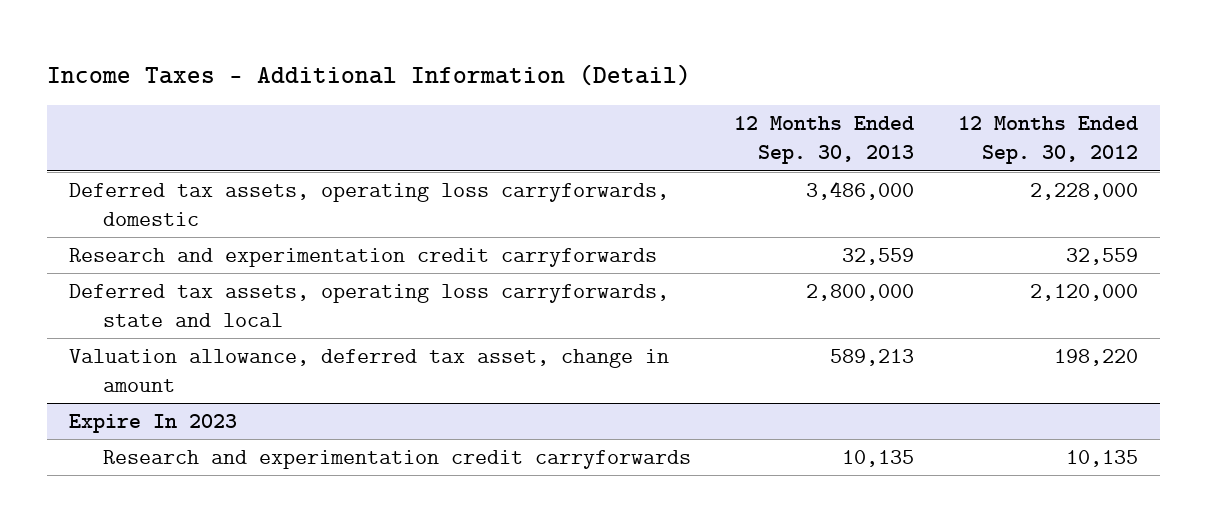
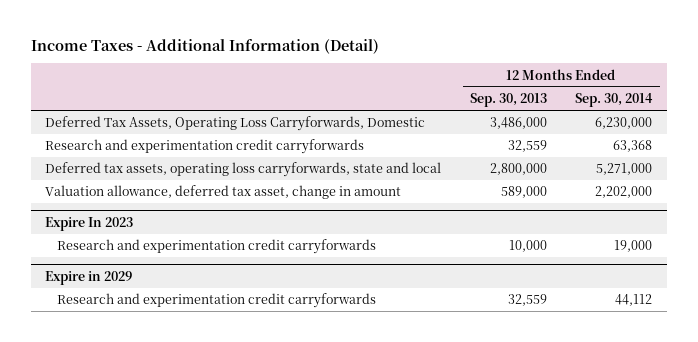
- | 12 Months Ended Sep. 30, 2013 | 12 Months Ended Sep. 30, 2012
+ | 12 Months Ended Sep. 30, 2013 | 12 Months Ended Sep. 30, 2014
- Deferred tax assets, operating loss carryforwards, domestic | 3,486,000 | 2,228,000
+ Deferred Tax Assets, Operating Loss Carryforwards, Domestic | 3,486,000 | 6,230,000
- Valuation allowance, deferred tax asset, change in amount | 589,213 | 198,220
+ Valuation allowance, deferred tax asset, change in amount | 589,000 | 2,202,000
@ Expire In 2023
- Research and experimentation credit carryforwards | 10,135 | 10,135
+ Research and experimentation credit carryforwards | 10,000 | 19,000
+ Expire in 2029
+ Research and experimentation credit carryforwards | 32,559 | 44,112

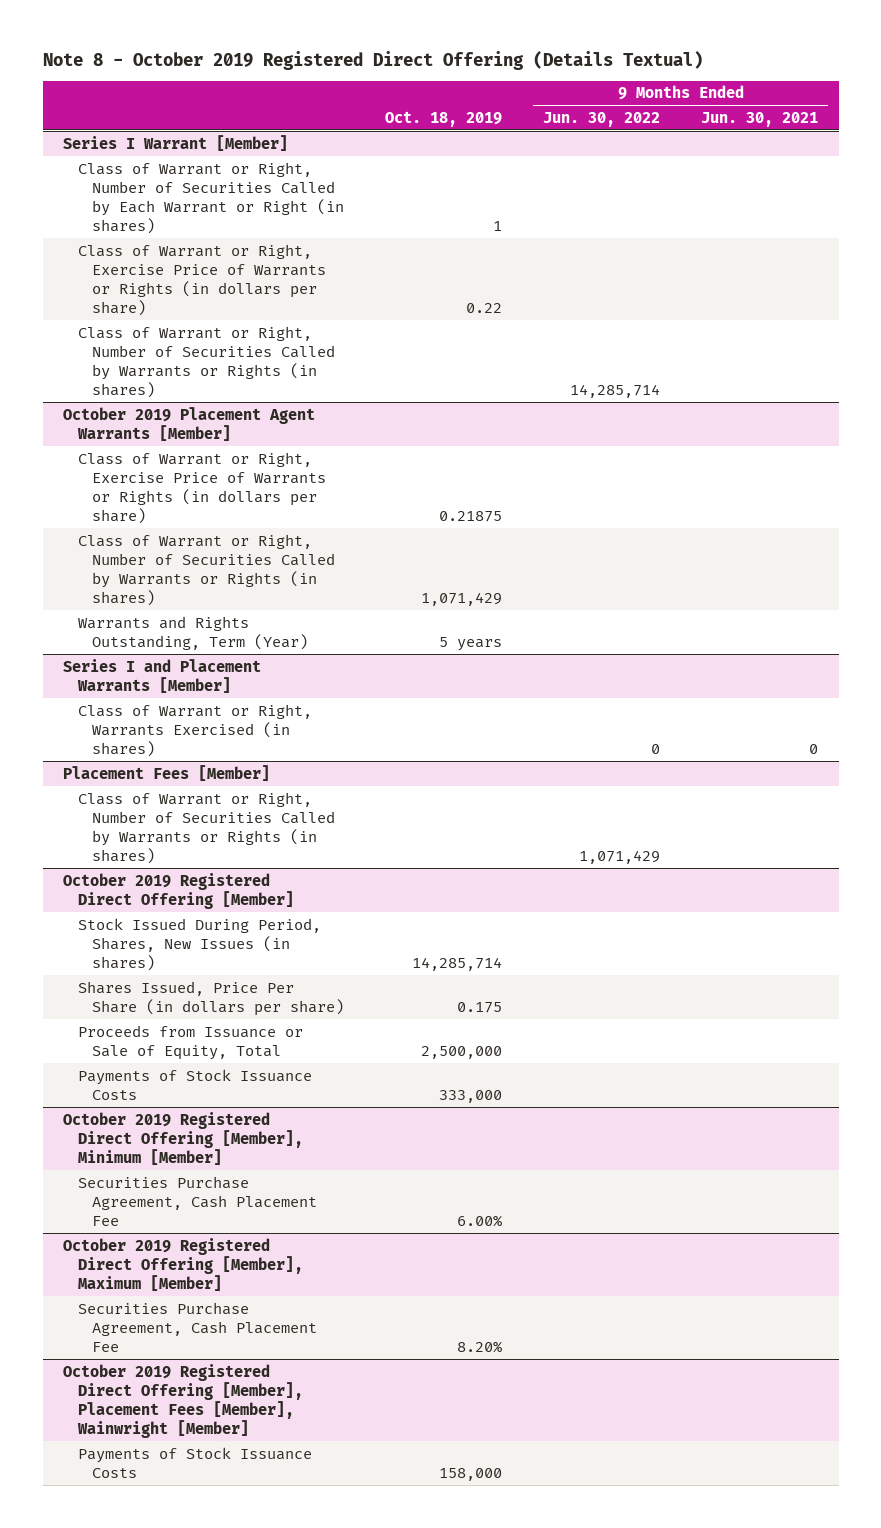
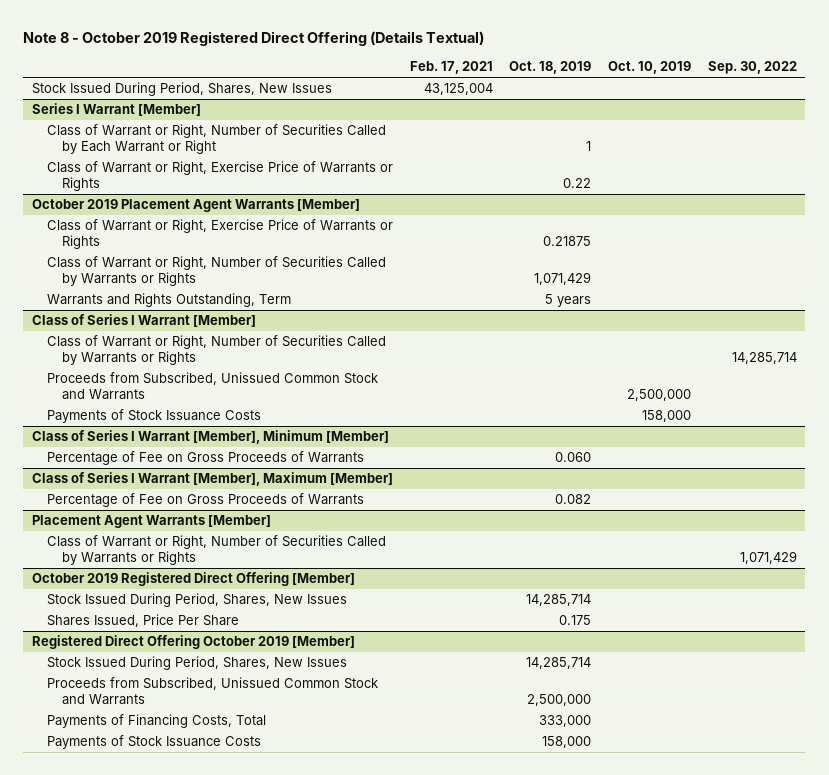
- | Oct. 18, 2019 | 9 Months Ended Jun. 30, 2022 | 9 Months Ended Jun. 30, 2021
+ | Feb. 17, 2021 | Oct. 18, 2019 | Oct. 10, 2019 | Sep. 30, 2022
+ Stock Issued During Period, Shares, New Issues | 43,125,004 | | |
@ Series I Warrant [Member]
- Class of Warrant or Right, Number of Securities Called by Each Warrant or Right (in shares) | 1 | |
- Class of Warrant or Right, Exercise Price of Warrants or Rights (in dollars per share) | 0.22 | |
- Class of Warrant or Right, Number of Securities Called by Warrants or Rights (in shares) | | 14,285,714 |
+ Class of Warrant or Right, Number of Securities Called by Each Warrant or Right | | 1 | |
+ Class of Warrant or Right, Exercise Price of Warrants or Rights | | 0.22 | |
@ October 2019 Placement Agent Warrants [Member]
- Class of Warrant or Right, Exercise Price of Warrants or Rights (in dollars per share) | 0.21875 | |
- Class of Warrant or Right, Number of Securities Called by Warrants or Rights (in shares) | 1,071,429 | |
- Warrants and Rights Outstanding, Term (Year) | 5 years | |
- Series I and Placement Warrants [Member]
- Class of Warrant or Right, Warrants Exercised (in shares) | | 0 | 0
- Placement Fees [Member]
- Class of Warrant or Right, Number of Securities Called by Warrants or Rights (in shares) | | 1,071,429 |
@ October 2019 Placement Agent Warrants [Member]
+ Class of Warrant or Right, Exercise Price of Warrants or Rights | | 0.21875 | |
+ Class of Warrant or Right, Number of Securities Called by Warrants or Rights | | 1,071,429 | |
+ Warrants and Rights Outstanding, Term | | 5 years | |
+ Class of Series I Warrant [Member]
+ Class of Warrant or Right, Number of Securities Called by Warrants or Rights | | | | 14,285,714
+ Proceeds from Subscribed, Unissued Common Stock and Warrants | | | 2,500,000 |
+ Payments of Stock Issuance Costs | | | 158,000 |
+ Class of Series I Warrant [Member], Minimum [Member]
+ Percentage of Fee on Gross Proceeds of Warrants | | 0.060 | |
+ Class of Series I Warrant [Member], Maximum [Member]
+ Percentage of Fee on Gross Proceeds of Warrants | | 0.082 | |
+ Placement Agent Warrants [Member]
+ Class of Warrant or Right, Number of Securities Called by Warrants or Rights | | | | 1,071,429
@ October 2019 Registered Direct Offering [Member]
- Stock Issued During Period, Shares, New Issues (in shares) | 14,285,714 | |
- Shares Issued, Price Per Share (in dollars per share) | 0.175 | |
- Proceeds from Issuance or Sale of Equity, Total | 2,500,000 | |
- Payments of Stock Issuance Costs | 333,000 | |
- October 2019 Registered Direct Offering [Member], Minimum [Member]
- Securities Purchase Agreement, Cash Placement Fee | 6.00% | |
- October 2019 Registered Direct Offering [Member], Maximum [Member]
- Securities Purchase Agreement, Cash Placement Fee | 8.20% | |
- October 2019 Registered Direct Offering [Member], Placement Fees [Member], Wainwright [Member]
@ October 2019 Registered Direct Offering [Member]
+ Stock Issued During Period, Shares, New Issues | | 14,285,714 | |
+ Shares Issued, Price Per Share | | 0.175 | |
+ Registered Direct Offering October 2019 [Member]
+ Stock Issued During Period, Shares, New Issues | | 14,285,714 | |
+ Proceeds from Subscribed, Unissued Common Stock and Warrants | | 2,500,000 | |
+ Payments of Financing Costs, Total | | 333,000 | |

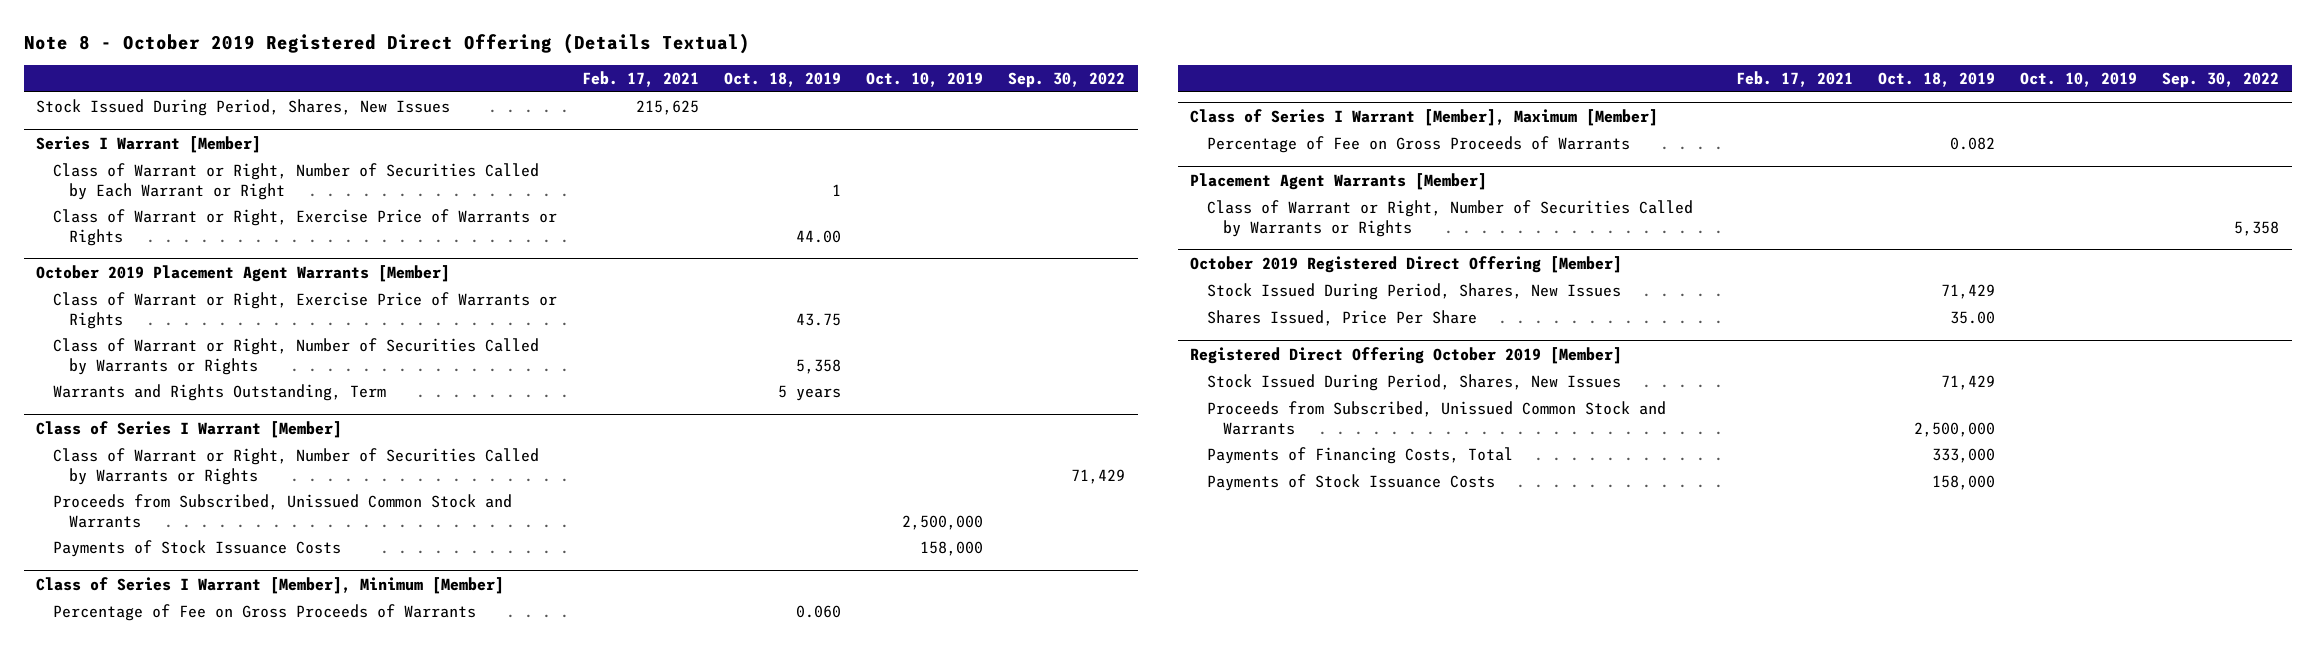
- Stock Issued During Period, Shares, New Issues | 43,125,004 | | |
+ Stock Issued During Period, Shares, New Issues | 215,625 | | |
@ Series I Warrant [Member]
- Class of Warrant or Right, Exercise Price of Warrants or Rights | | 0.22 | |
+ Class of Warrant or Right, Exercise Price of Warrants or Rights | | 44.00 | |
@ October 2019 Placement Agent Warrants [Member]
- Class of Warrant or Right, Exercise Price of Warrants or Rights | | 0.21875 | |
- Class of Warrant or Right, Number of Securities Called by Warrants or Rights | | 1,071,429 | |
+ Class of Warrant or Right, Exercise Price of Warrants or Rights | | 43.75 | |
+ Class of Warrant or Right, Number of Securities Called by Warrants or Rights | | 5,358 | |
@ Class of Series I Warrant [Member]
- Class of Warrant or Right, Number of Securities Called by Warrants or Rights | | | | 14,285,714
+ Class of Warrant or Right, Number of Securities Called by Warrants or Rights | | | | 71,429
@ Placement Agent Warrants [Member]
- Class of Warrant or Right, Number of Securities Called by Warrants or Rights | | | | 1,071,429
+ Class of Warrant or Right, Number of Securities Called by Warrants or Rights | | | | 5,358
@ October 2019 Registered Direct Offering [Member]
- Stock Issued During Period, Shares, New Issues | | 14,285,714 | |
- Shares Issued, Price Per Share | | 0.175 | |
+ Stock Issued During Period, Shares, New Issues | | 71,429 | |
+ Shares Issued, Price Per Share | | 35.00 | |
@ Registered Direct Offering October 2019 [Member]
- Stock Issued During Period, Shares, New Issues | | 14,285,714 | |
+ Stock Issued During Period, Shares, New Issues | | 71,429 | |

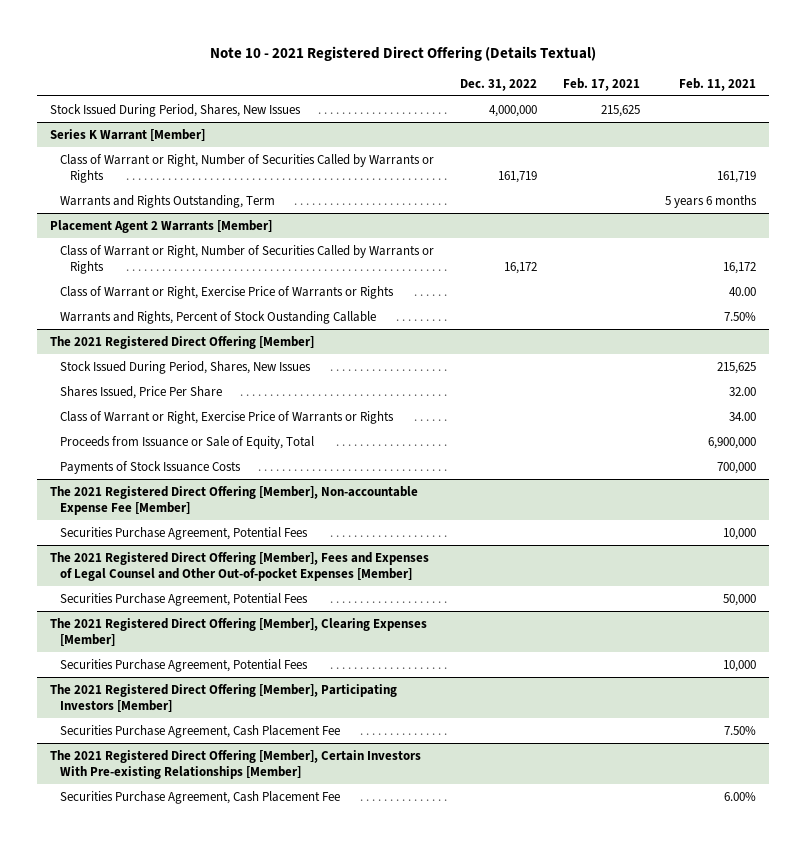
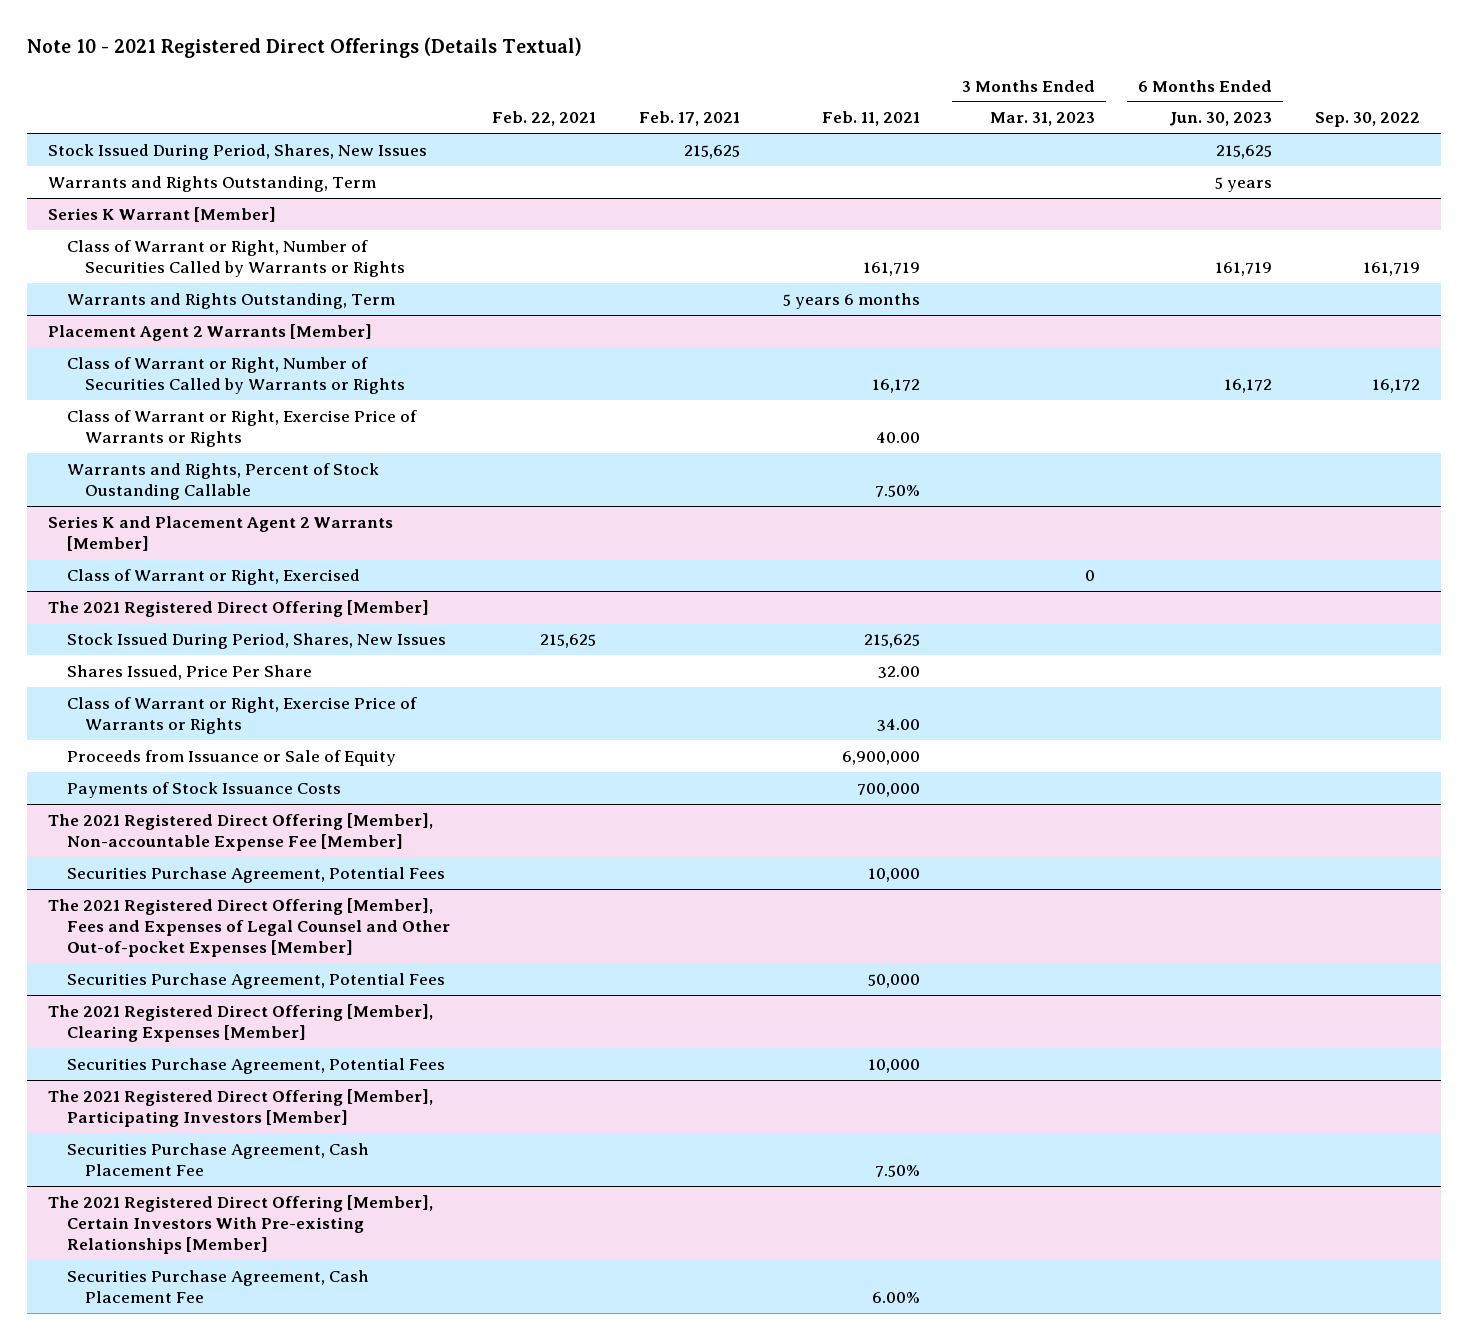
- Note 10 - 2021 Registered Direct Offering (Details Textual)
+ Note 10 - 2021 Registered Direct Offerings (Details Textual)
- | Dec. 31, 2022 | Feb. 17, 2021 | Feb. 11, 2021
+ | Feb. 22, 2021 | Feb. 17, 2021 | Feb. 11, 2021 | 3 Months Ended Mar. 31, 2023 | 6 Months Ended Jun. 30, 2023 | Sep. 30, 2022
+ Warrants and Rights Outstanding, Term | | | | | 5 years |
+ Series K and Placement Agent 2 Warrants [Member]
+ Class of Warrant or Right, Exercised | | | | 0 | |
@ The 2021 Registered Direct Offering [Member]
- Proceeds from Issuance or Sale of Equity, Total | | | 6,900,000
+ Proceeds from Issuance or Sale of Equity | | | 6,900,000 | | |

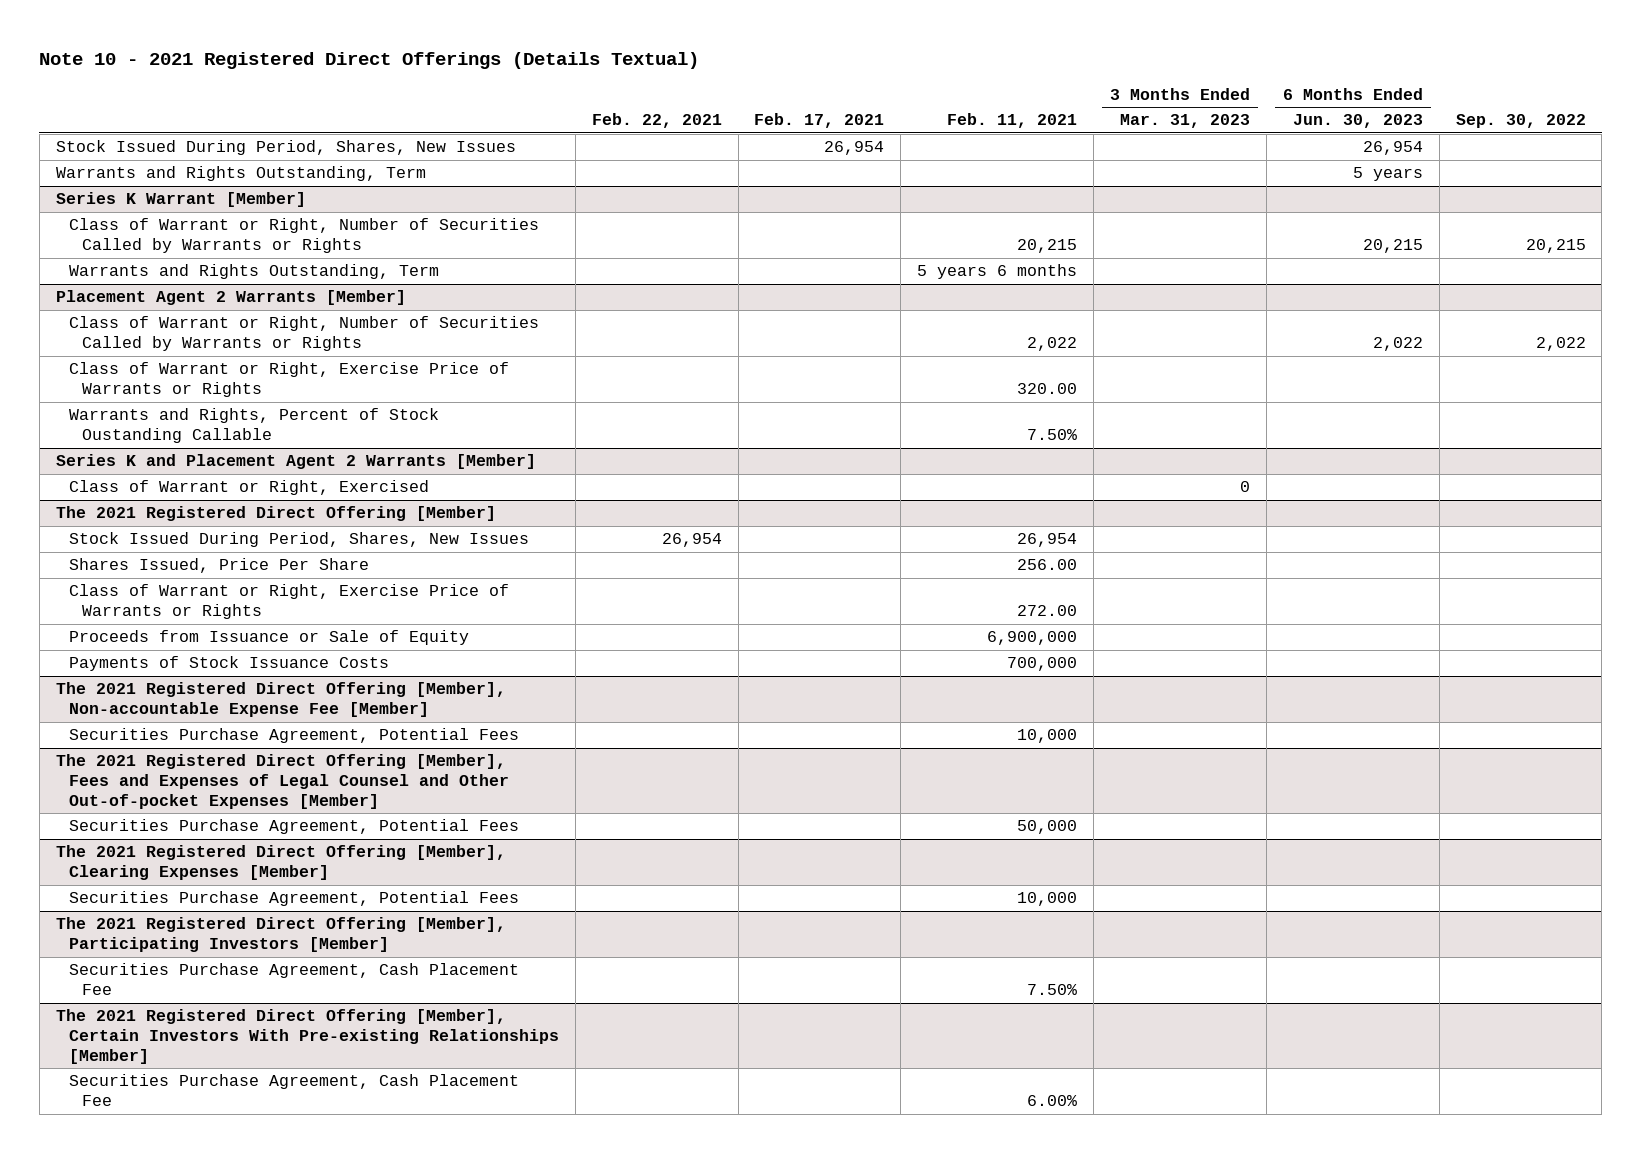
- Stock Issued During Period, Shares, New Issues | | 215,625 | | | 215,625 |
+ Stock Issued During Period, Shares, New Issues | | 26,954 | | | 26,954 |
@ Series K Warrant [Member]
- Class of Warrant or Right, Number of Securities Called by Warrants or Rights | | | 161,719 | | 161,719 | 161,719
+ Class of Warrant or Right, Number of Securities Called by Warrants or Rights | | | 20,215 | | 20,215 | 20,215
@ Placement Agent 2 Warrants [Member]
- Class of Warrant or Right, Number of Securities Called by Warrants or Rights | | | 16,172 | | 16,172 | 16,172
- Class of Warrant or Right, Exercise Price of Warrants or Rights | | | 40.00 | | |
+ Class of Warrant or Right, Number of Securities Called by Warrants or Rights | | | 2,022 | | 2,022 | 2,022
+ Class of Warrant or Right, Exercise Price of Warrants or Rights | | | 320.00 | | |
@ The 2021 Registered Direct Offering [Member]
- Stock Issued During Period, Shares, New Issues | 215,625 | | 215,625 | | |
- Shares Issued, Price Per Share | | | 32.00 | | |
- Class of Warrant or Right, Exercise Price of Warrants or Rights | | | 34.00 | | |
+ Stock Issued During Period, Shares, New Issues | 26,954 | | 26,954 | | |
+ Shares Issued, Price Per Share | | | 256.00 | | |
+ Class of Warrant or Right, Exercise Price of Warrants or Rights | | | 272.00 | | |

